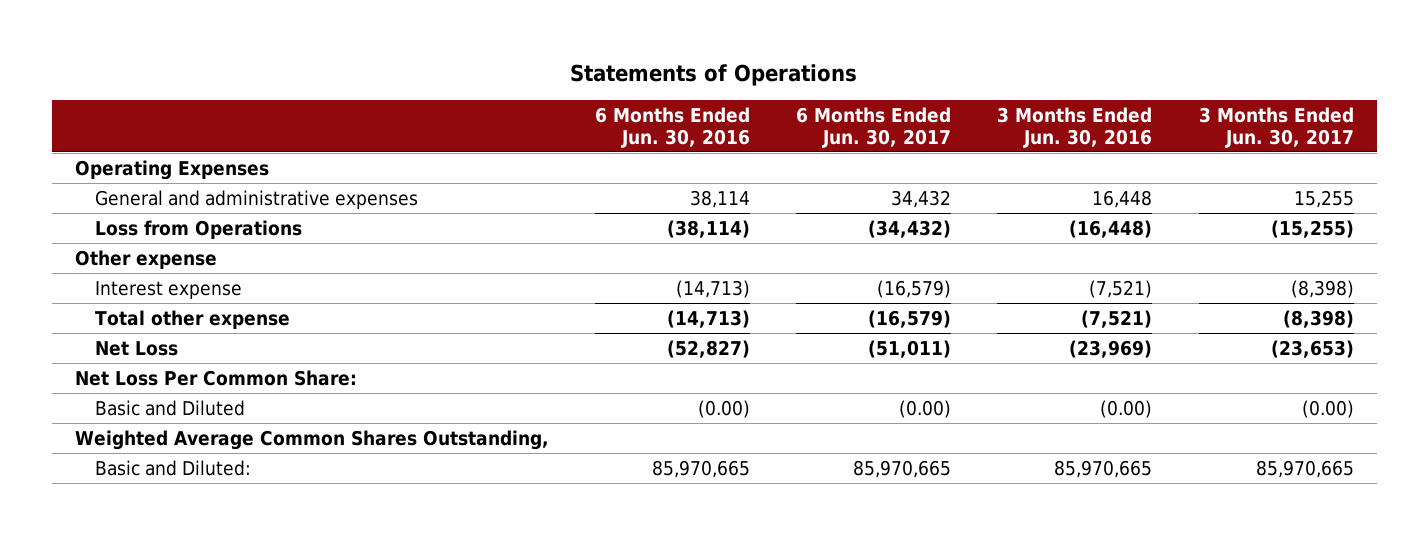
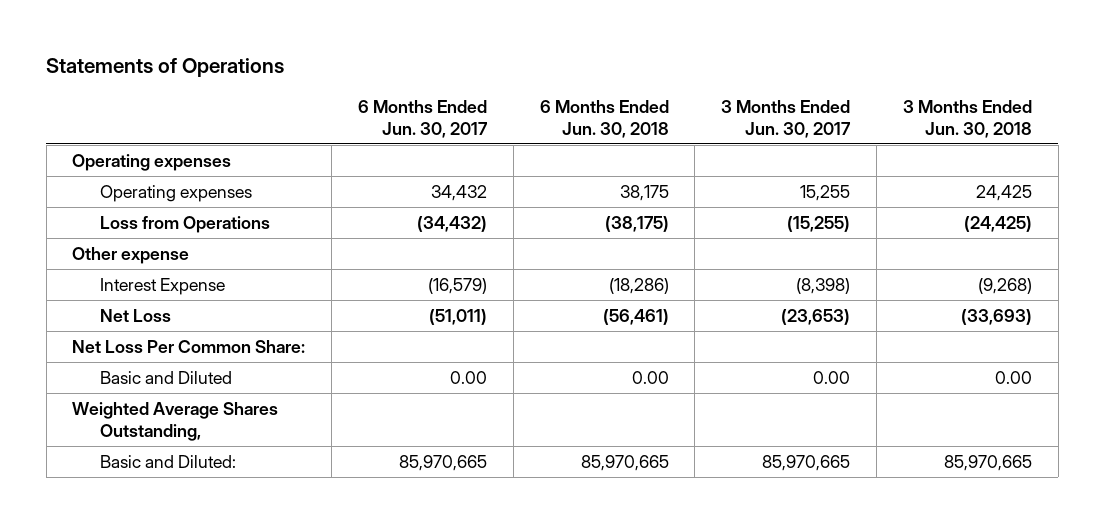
- | 6 Months Ended Jun. 30, 2016 | 6 Months Ended Jun. 30, 2017 | 3 Months Ended Jun. 30, 2016 | 3 Months Ended Jun. 30, 2017
+ | 6 Months Ended Jun. 30, 2017 | 6 Months Ended Jun. 30, 2018 | 3 Months Ended Jun. 30, 2017 | 3 Months Ended Jun. 30, 2018
- Operating Expenses
- General and administrative expenses | 38,114 | 34,432 | 16,448 | 15,255
+ Operating expenses
+ Operating expenses | 34,432 | 38,175 | 15,255 | 24,425
- Interest expense | (14,713) | (16,579) | (7,521) | (8,398)
- Total other expense | (14,713) | (16,579) | (7,521) | (8,398)
+ Interest Expense | (16,579) | (18,286) | (8,398) | (9,268)
- Basic and Diluted | (0.00) | (0.00) | (0.00) | (0.00)
- Weighted Average Common Shares Outstanding,
+ Basic and Diluted | 0.00 | 0.00 | 0.00 | 0.00
+ Weighted Average Shares Outstanding,

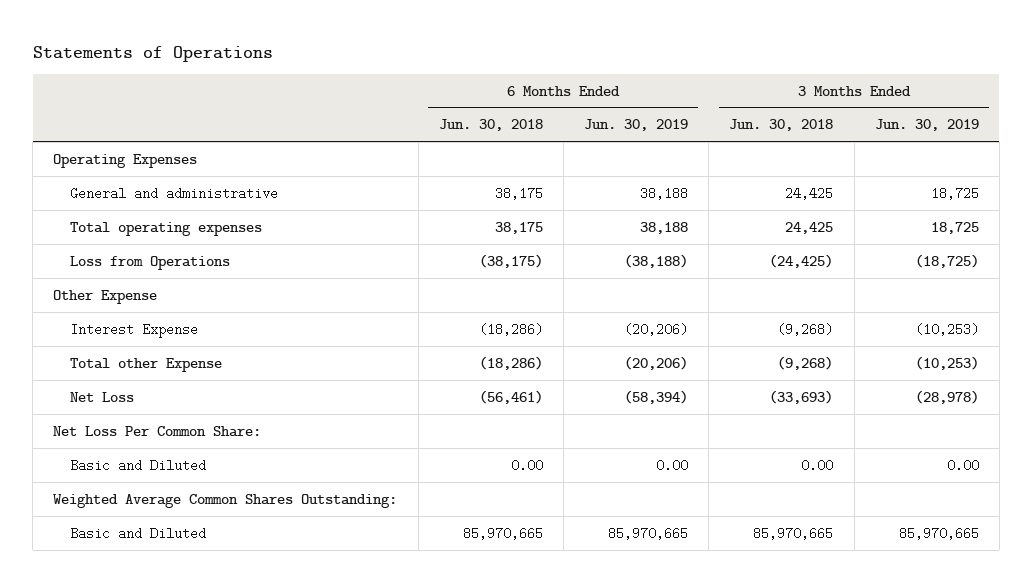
- | 6 Months Ended Jun. 30, 2017 | 6 Months Ended Jun. 30, 2018 | 3 Months Ended Jun. 30, 2017 | 3 Months Ended Jun. 30, 2018
+ | 6 Months Ended Jun. 30, 2018 | 6 Months Ended Jun. 30, 2019 | 3 Months Ended Jun. 30, 2018 | 3 Months Ended Jun. 30, 2019
- Operating expenses
- Operating expenses | 34,432 | 38,175 | 15,255 | 24,425
+ Operating Expenses
+ General and administrative | 38,175 | 38,188 | 24,425 | 18,725
+ Total operating expenses | 38,175 | 38,188 | 24,425 | 18,725
- Other expense
+ Other Expense
+ Total other Expense | (18,286) | (20,206) | (9,268) | (10,253)
- Weighted Average Shares Outstanding,
- Basic and Diluted: | 85,970,665 | 85,970,665 | 85,970,665 | 85,970,665
+ Weighted Average Common Shares Outstanding:
+ Basic and Diluted | 85,970,665 | 85,970,665 | 85,970,665 | 85,970,665

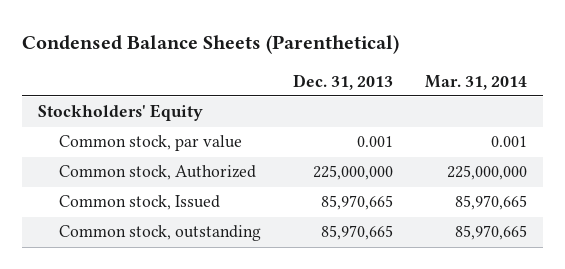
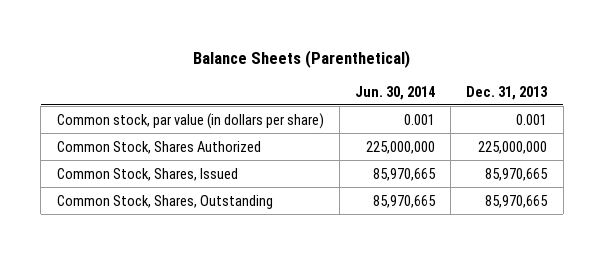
- Condensed Balance Sheets (Parenthetical)
+ Balance Sheets (Parenthetical)
- | Dec. 31, 2013 | Mar. 31, 2014
+ | Jun. 30, 2014 | Dec. 31, 2013
- Stockholders' Equity
- Common stock, par value | 0.001 | 0.001
- Common stock, Authorized | 225,000,000 | 225,000,000
- Common stock, Issued | 85,970,665 | 85,970,665
- Common stock, outstanding | 85,970,665 | 85,970,665
+ Common stock, par value (in dollars per share) | 0.001 | 0.001
+ Common Stock, Shares Authorized | 225,000,000 | 225,000,000
+ Common Stock, Shares, Issued | 85,970,665 | 85,970,665
+ Common Stock, Shares, Outstanding | 85,970,665 | 85,970,665

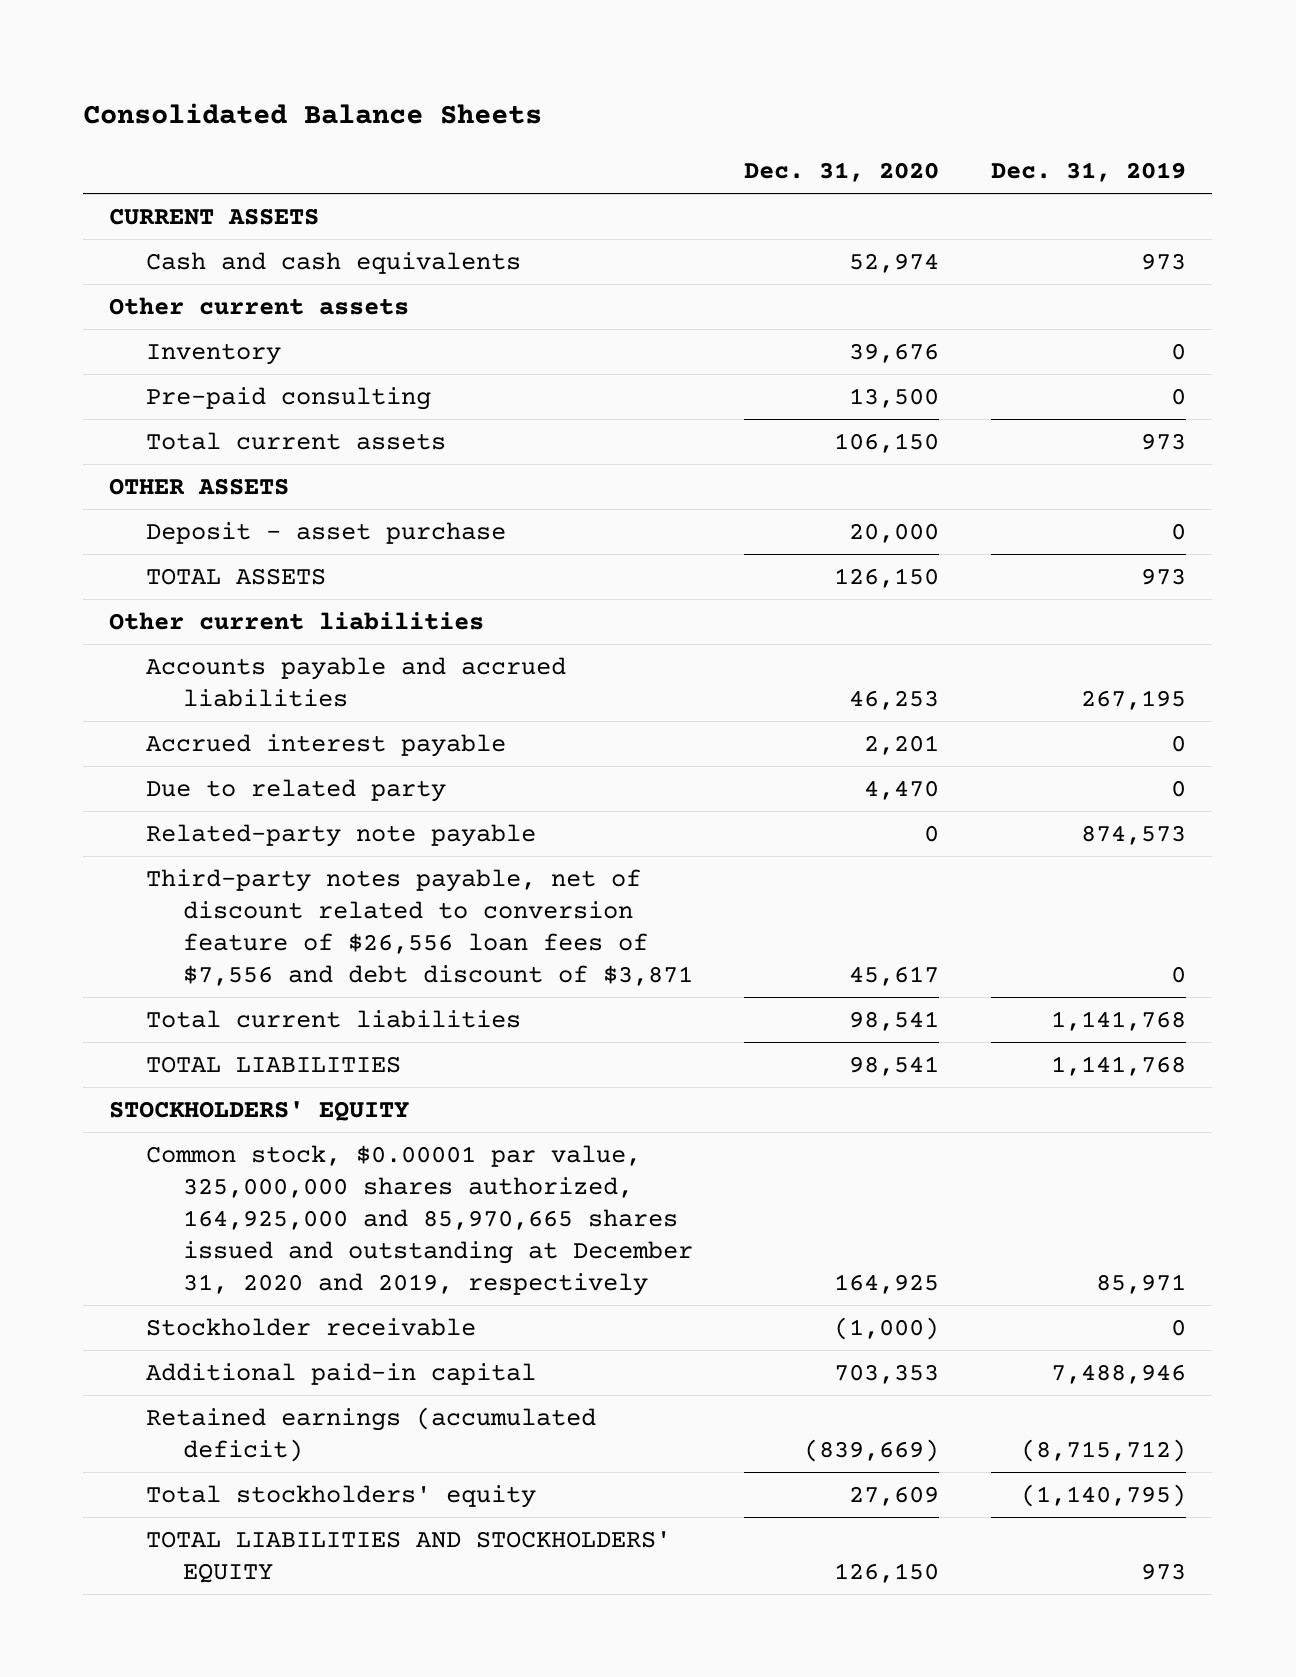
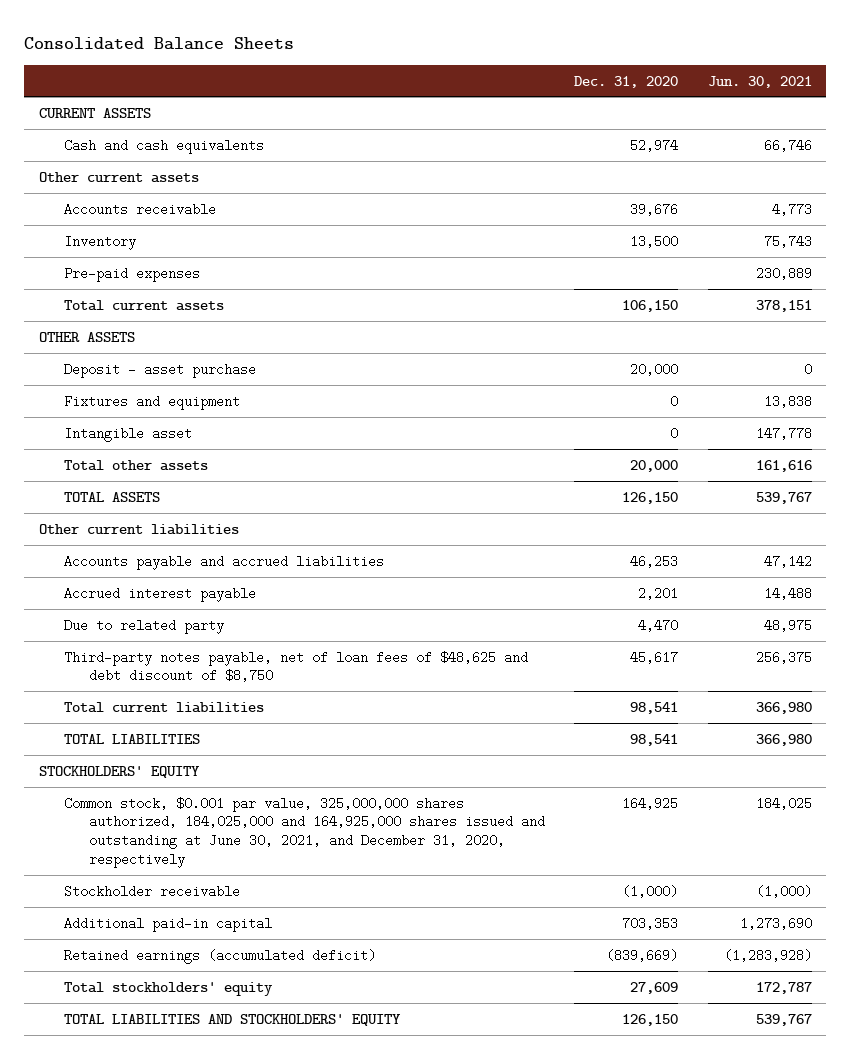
- | Dec. 31, 2020 | Dec. 31, 2019
+ | Dec. 31, 2020 | Jun. 30, 2021
- Inventory | 39,676 | 0
- Pre-paid consulting | 13,500 | 0
+ Accounts receivable | 39,676 | 4,773
+ Inventory | 13,500 | 75,743
+ Pre-paid expenses | | 230,889
+ Fixtures and equipment | 0 | 13,838
+ Intangible asset | 0 | 147,778
+ Total other assets | 20,000 | 161,616
- Related-party note payable | 0 | 874,573
- Third-party notes payable, net of discount related to conversion feature of $26,556 loan fees of $7,556 and debt discount of $3,871 | 45,617 | 0
+ Third-party notes payable, net of loan fees of $48,625 and debt discount of $8,750 | 45,617 | 256,375
- Common stock, $0.00001 par value, 325,000,000 shares authorized, 164,925,000 and 85,970,665 shares issued and outstanding at December 31, 2020 and 2019, respectively | 164,925 | 85,971
+ Common stock, $0.001 par value, 325,000,000 shares authorized, 184,025,000 and 164,925,000 shares issued and outstanding at June 30, 2021, and December 31, 2020, respectively | 164,925 | 184,025

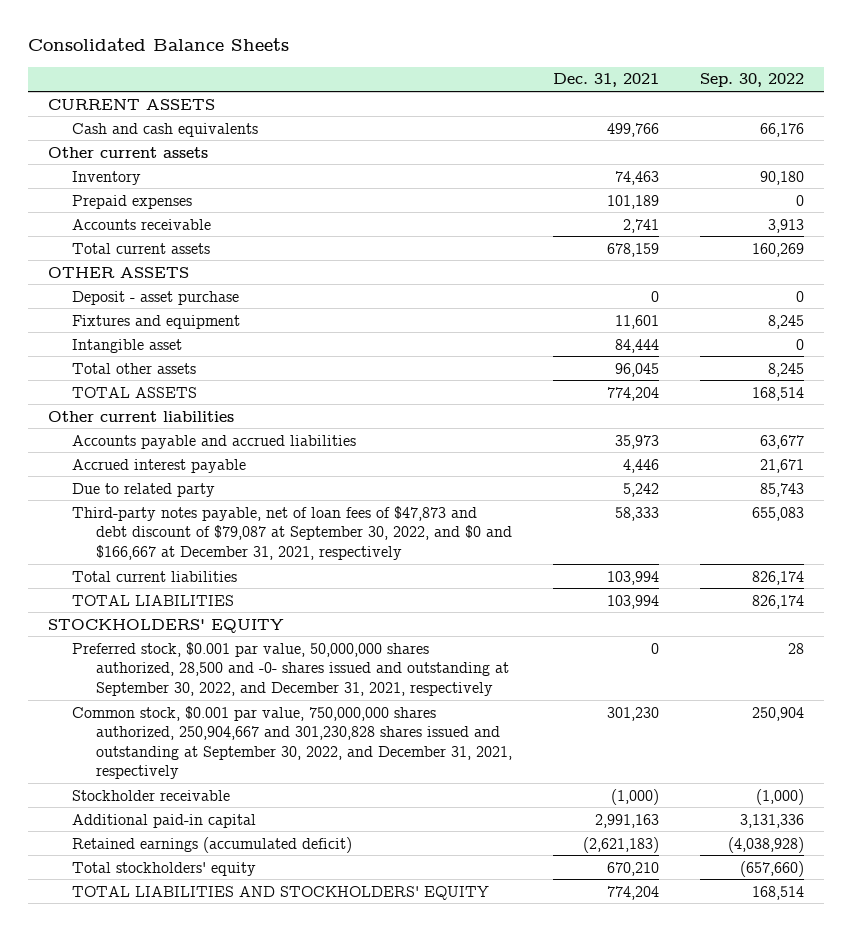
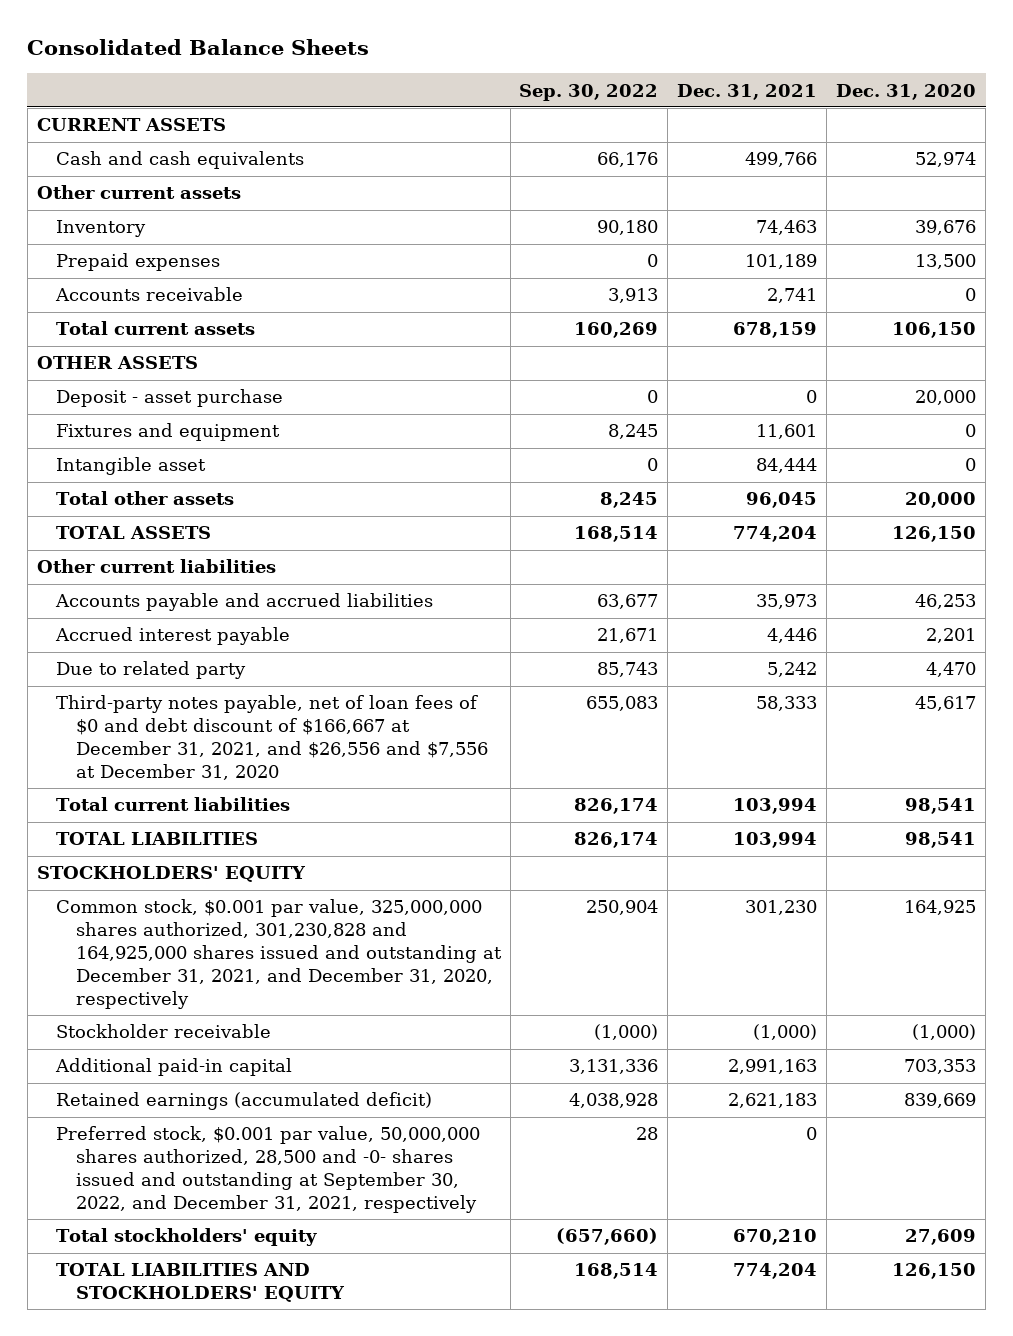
- | Dec. 31, 2021 | Sep. 30, 2022
+ | Sep. 30, 2022 | Dec. 31, 2021 | Dec. 31, 2020
- Third-party notes payable, net of loan fees of $47,873 and debt discount of $79,087 at September 30, 2022, and $0 and $166,667 at December 31, 2021, respectively | 58,333 | 655,083
+ Third-party notes payable, net of loan fees of $0 and debt discount of $166,667 at December 31, 2021, and $26,556 and $7,556 at December 31, 2020 | 655,083 | 58,333 | 45,617
- Common stock, $0.001 par value, 750,000,000 shares authorized, 250,904,667 and 301,230,828 shares issued and outstanding at September 30, 2022, and December 31, 2021, respectively | 301,230 | 250,904
+ Common stock, $0.001 par value, 325,000,000 shares authorized, 301,230,828 and 164,925,000 shares issued and outstanding at December 31, 2021, and December 31, 2020, respectively | 250,904 | 301,230 | 164,925
- Retained earnings (accumulated deficit) | (2,621,183) | (4,038,928)
+ Retained earnings (accumulated deficit) | 4,038,928 | 2,621,183 | 839,669
moved down: Preferred stock, $0.001 par value, 50,000,000 shares authorized, 28,500 and -0- shares issued and outstanding at September 30, 2022, and December 31, 2021, respectively | 28 | 0 |

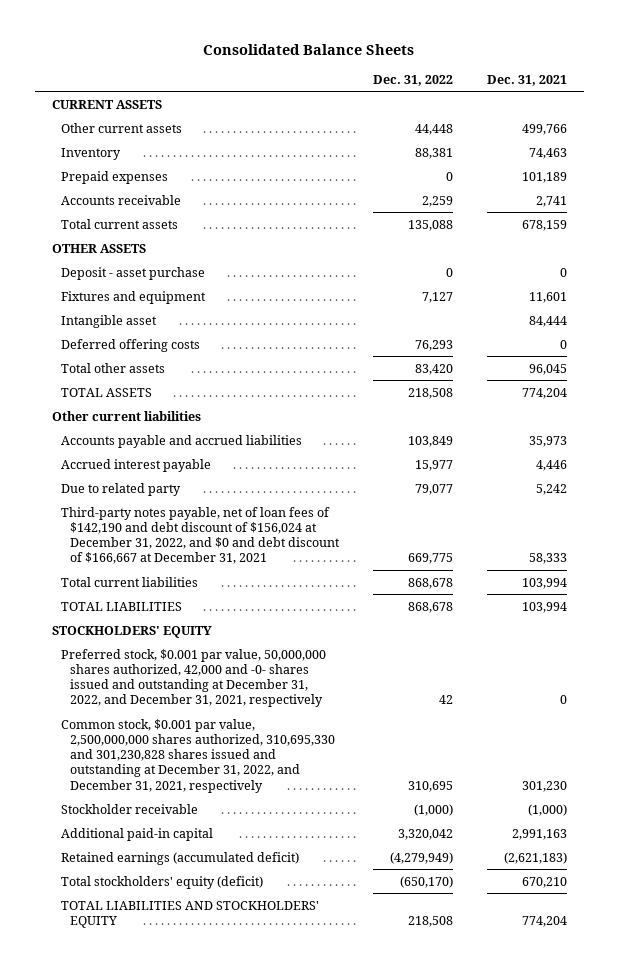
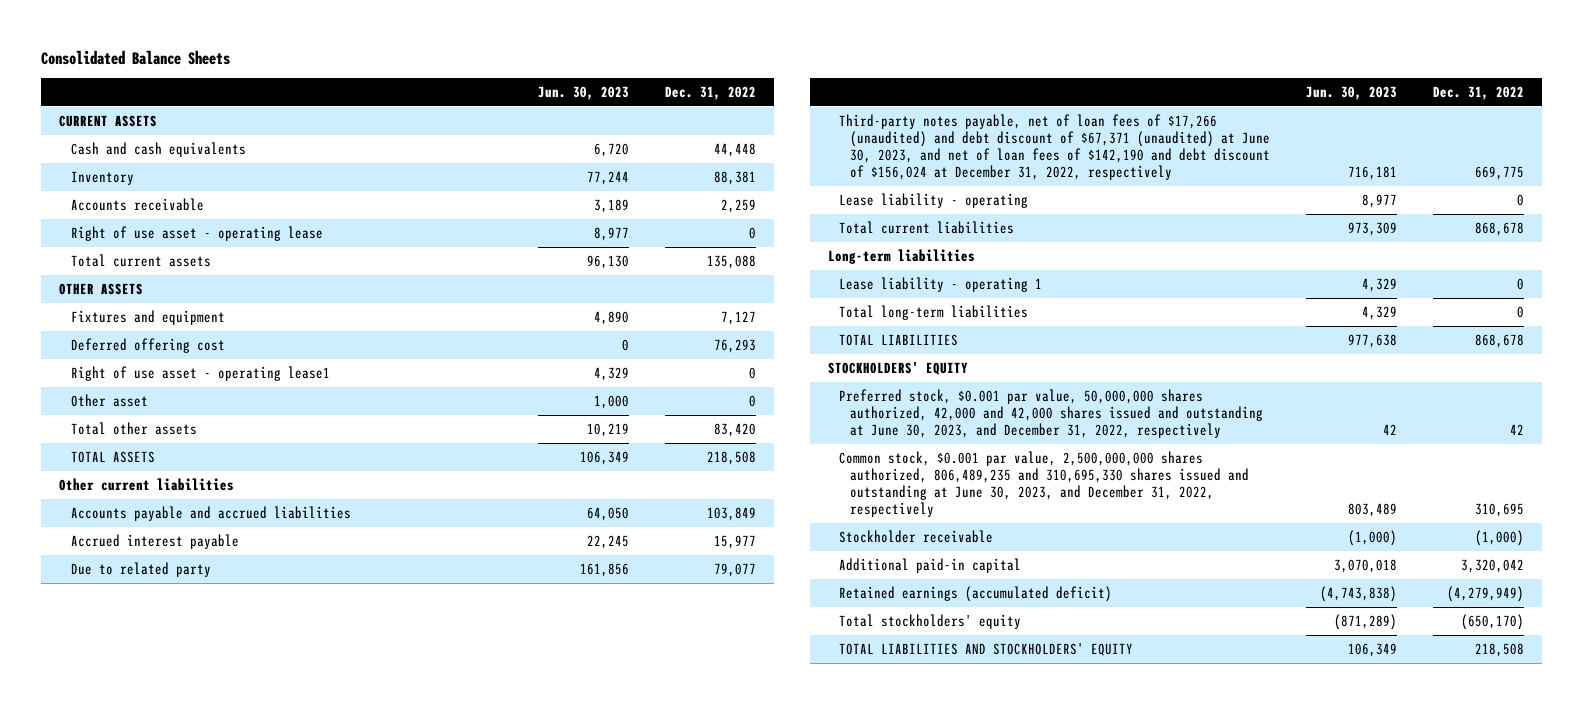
- | Dec. 31, 2022 | Dec. 31, 2021
+ | Jun. 30, 2023 | Dec. 31, 2022
- Other current assets | 44,448 | 499,766
+ Cash and cash equivalents | 6,720 | 44,448
- Prepaid expenses | 0 | 101,189
+ Right of use asset - operating lease | 8,977 | 0
- Deposit - asset purchase | 0 | 0
- Intangible asset | | 84,444
- Deferred offering costs | 76,293 | 0
+ Deferred offering cost | 0 | 76,293
+ Right of use asset - operating lease1 | 4,329 | 0
+ Other asset | 1,000 | 0
- Third-party notes payable, net of loan fees of $142,190 and debt discount of $156,024 at December 31, 2022, and $0 and debt discount of $166,667 at December 31, 2021 | 669,775 | 58,333
+ Third-party notes payable, net of loan fees of $17,266 (unaudited) and debt discount of $67,371 (unaudited) at June 30, 2023, and net of loan fees of $142,190 and debt discount of $156,024 at December 31, 2022, respectively | 716,181 | 669,775
+ Lease liability - operating | 8,977 | 0
+ Long-term liabilities
+ Lease liability - operating 1 | 4,329 | 0
+ Total long-term liabilities | 4,329 | 0
- Preferred stock, $0.001 par value, 50,000,000 shares authorized, 42,000 and -0- shares issued and outstanding at December 31, 2022, and December 31, 2021, respectively | 42 | 0
- Common stock, $0.001 par value, 2,500,000,000 shares authorized, 310,695,330 and 301,230,828 shares issued and outstanding at December 31, 2022, and December 31, 2021, respectively | 310,695 | 301,230
+ Preferred stock, $0.001 par value, 50,000,000 shares authorized, 42,000 and 42,000 shares issued and outstanding at June 30, 2023, and December 31, 2022, respectively | 42 | 42
+ Common stock, $0.001 par value, 2,500,000,000 shares authorized, 806,489,235 and 310,695,330 shares issued and outstanding at June 30, 2023, and December 31, 2022, respectively | 803,489 | 310,695
- Total stockholders' equity (deficit) | (650,170) | 670,210
+ Total stockholders' equity | (871,289) | (650,170)

